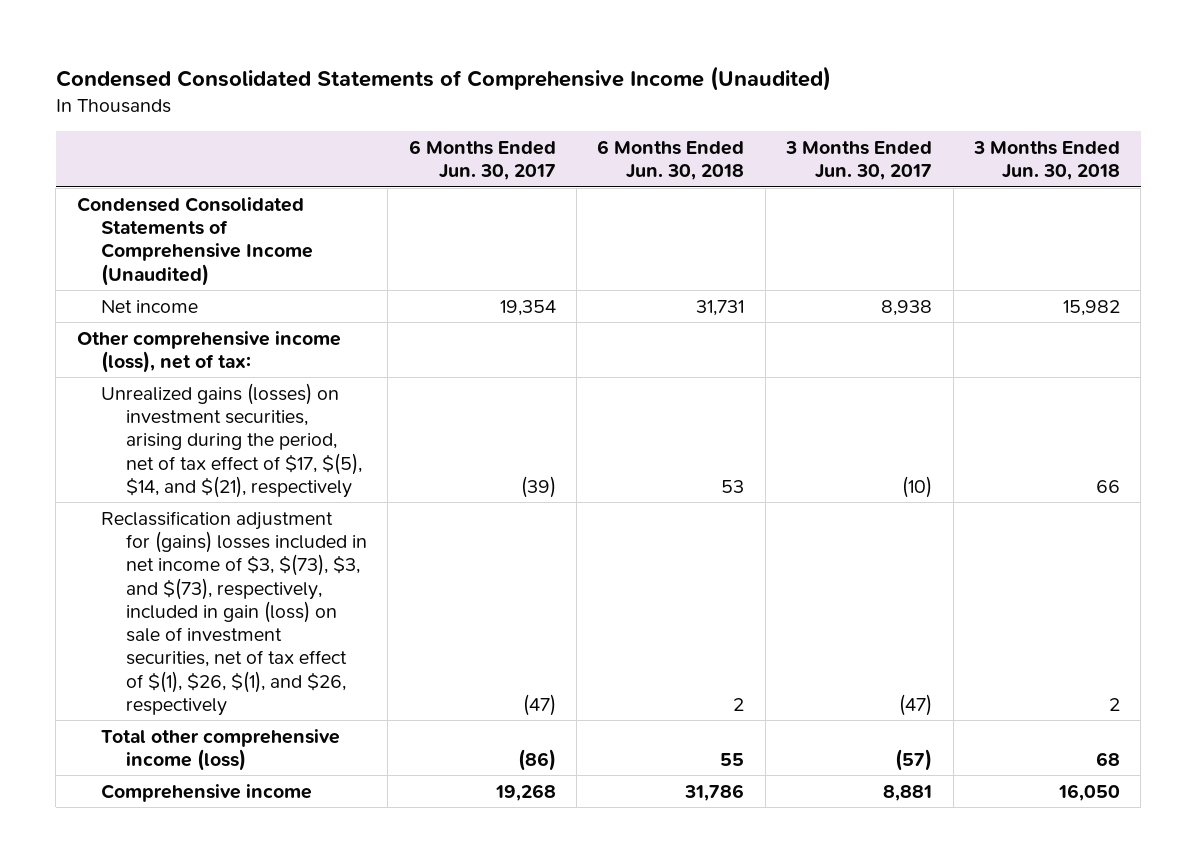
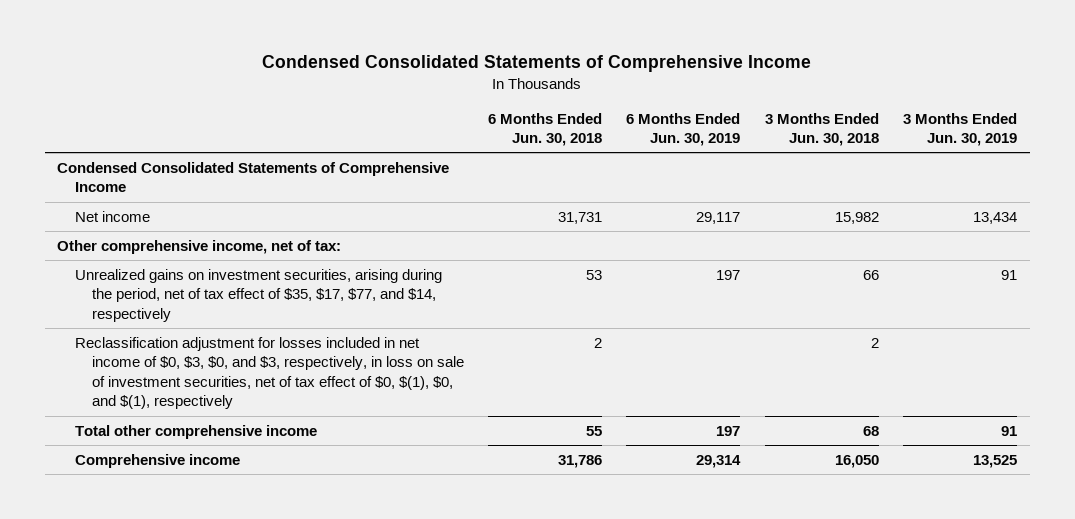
- Condensed Consolidated Statements of Comprehensive Income (Unaudited)
+ Condensed Consolidated Statements of Comprehensive Income
- | 6 Months Ended Jun. 30, 2017 | 6 Months Ended Jun. 30, 2018 | 3 Months Ended Jun. 30, 2017 | 3 Months Ended Jun. 30, 2018
+ | 6 Months Ended Jun. 30, 2018 | 6 Months Ended Jun. 30, 2019 | 3 Months Ended Jun. 30, 2018 | 3 Months Ended Jun. 30, 2019
- Condensed Consolidated Statements of Comprehensive Income (Unaudited)
+ Condensed Consolidated Statements of Comprehensive Income
- Other comprehensive income (loss), net of tax:
- Unrealized gains (losses) on investment securities, arising during the period, net of tax effect of $17, $(5), $14, and $(21), respectively | (39) | 53 | (10) | 66
- Reclassification adjustment for (gains) losses included in net income of $3, $(73), $3, and $(73), respectively, included in gain (loss) on sale of investment securities, net of tax effect of $(1), $26, $(1), and $26, respectively | (47) | 2 | (47) | 2
- Total other comprehensive income (loss) | (86) | 55 | (57) | 68
+ Other comprehensive income, net of tax:
+ Unrealized gains on investment securities, arising during the period, net of tax effect of $35, $17, $77, and $14, respectively | 53 | 197 | 66 | 91
+ Reclassification adjustment for losses included in net income of $0, $3, $0, and $3, respectively, in loss on sale of investment securities, net of tax effect of $0, $(1), $0, and $(1), respectively | 2 | | 2 |
+ Total other comprehensive income | 55 | 197 | 68 | 91

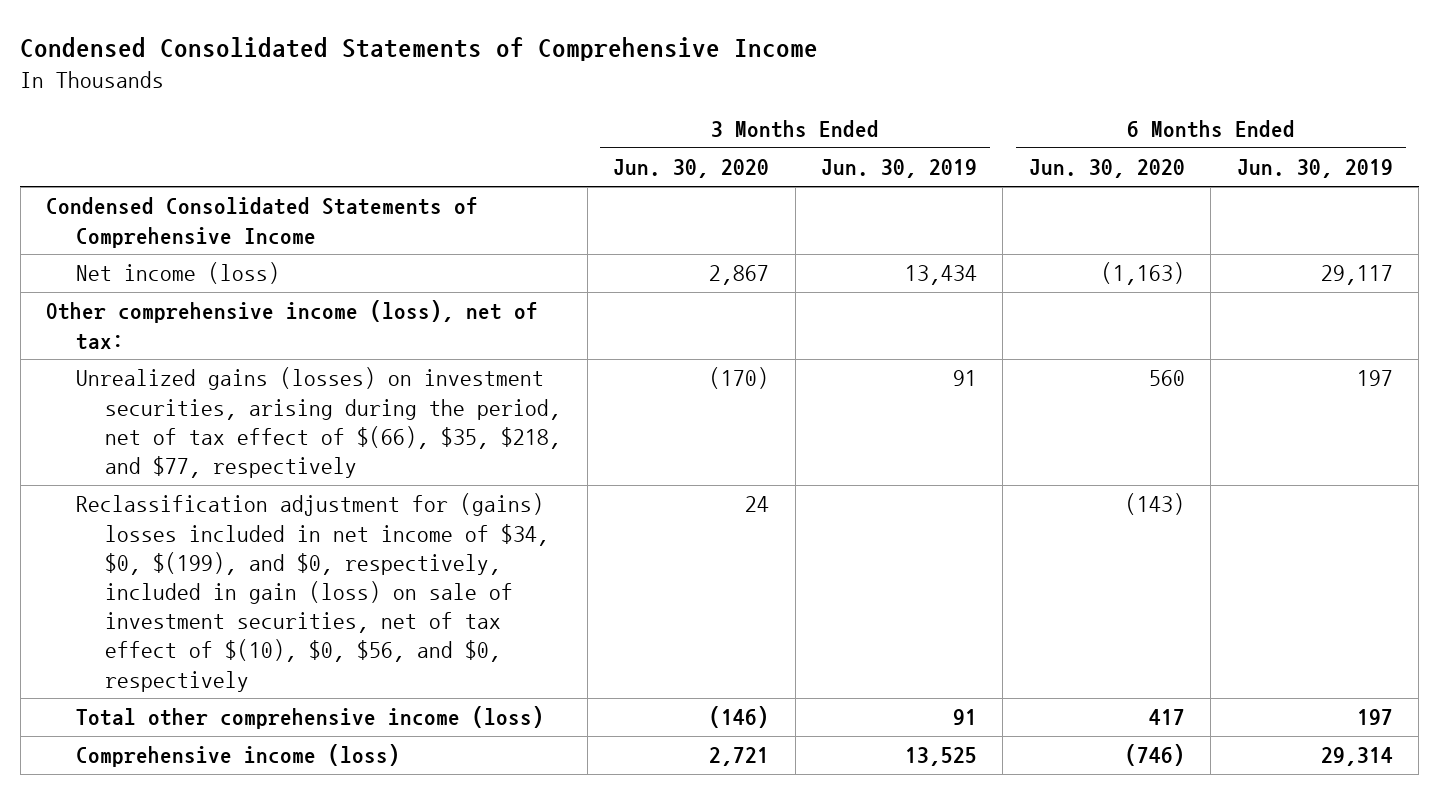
- | 6 Months Ended Jun. 30, 2018 | 6 Months Ended Jun. 30, 2019 | 3 Months Ended Jun. 30, 2018 | 3 Months Ended Jun. 30, 2019
+ | 3 Months Ended Jun. 30, 2020 | 3 Months Ended Jun. 30, 2019 | 6 Months Ended Jun. 30, 2020 | 6 Months Ended Jun. 30, 2019
- Net income | 31,731 | 29,117 | 15,982 | 13,434
- Other comprehensive income, net of tax:
- Unrealized gains on investment securities, arising during the period, net of tax effect of $35, $17, $77, and $14, respectively | 53 | 197 | 66 | 91
- Reclassification adjustment for losses included in net income of $0, $3, $0, and $3, respectively, in loss on sale of investment securities, net of tax effect of $0, $(1), $0, and $(1), respectively | 2 | | 2 |
- Total other comprehensive income | 55 | 197 | 68 | 91
- Comprehensive income | 31,786 | 29,314 | 16,050 | 13,525
+ Net income (loss) | 2,867 | 13,434 | (1,163) | 29,117
+ Other comprehensive income (loss), net of tax:
+ Unrealized gains (losses) on investment securities, arising during the period, net of tax effect of $(66), $35, $218, and $77, respectively | (170) | 91 | 560 | 197
+ Reclassification adjustment for (gains) losses included in net income of $34, $0, $(199), and $0, respectively, included in gain (loss) on sale of investment securities, net of tax effect of $(10), $0, $56, and $0, respectively | 24 | | (143) |
+ Total other comprehensive income (loss) | (146) | 91 | 417 | 197
+ Comprehensive income (loss) | 2,721 | 13,525 | (746) | 29,314

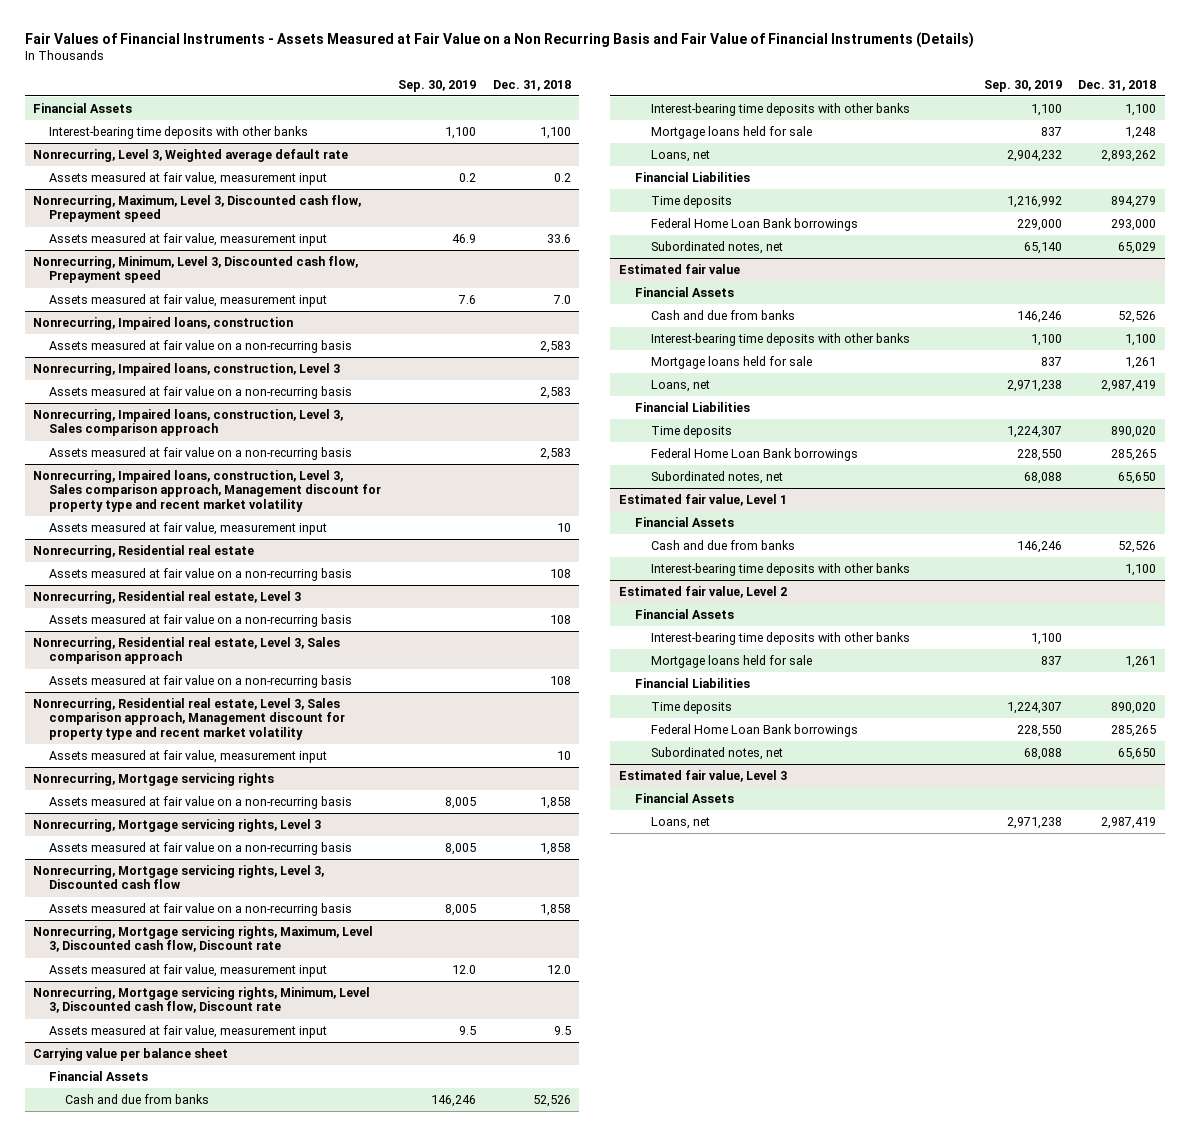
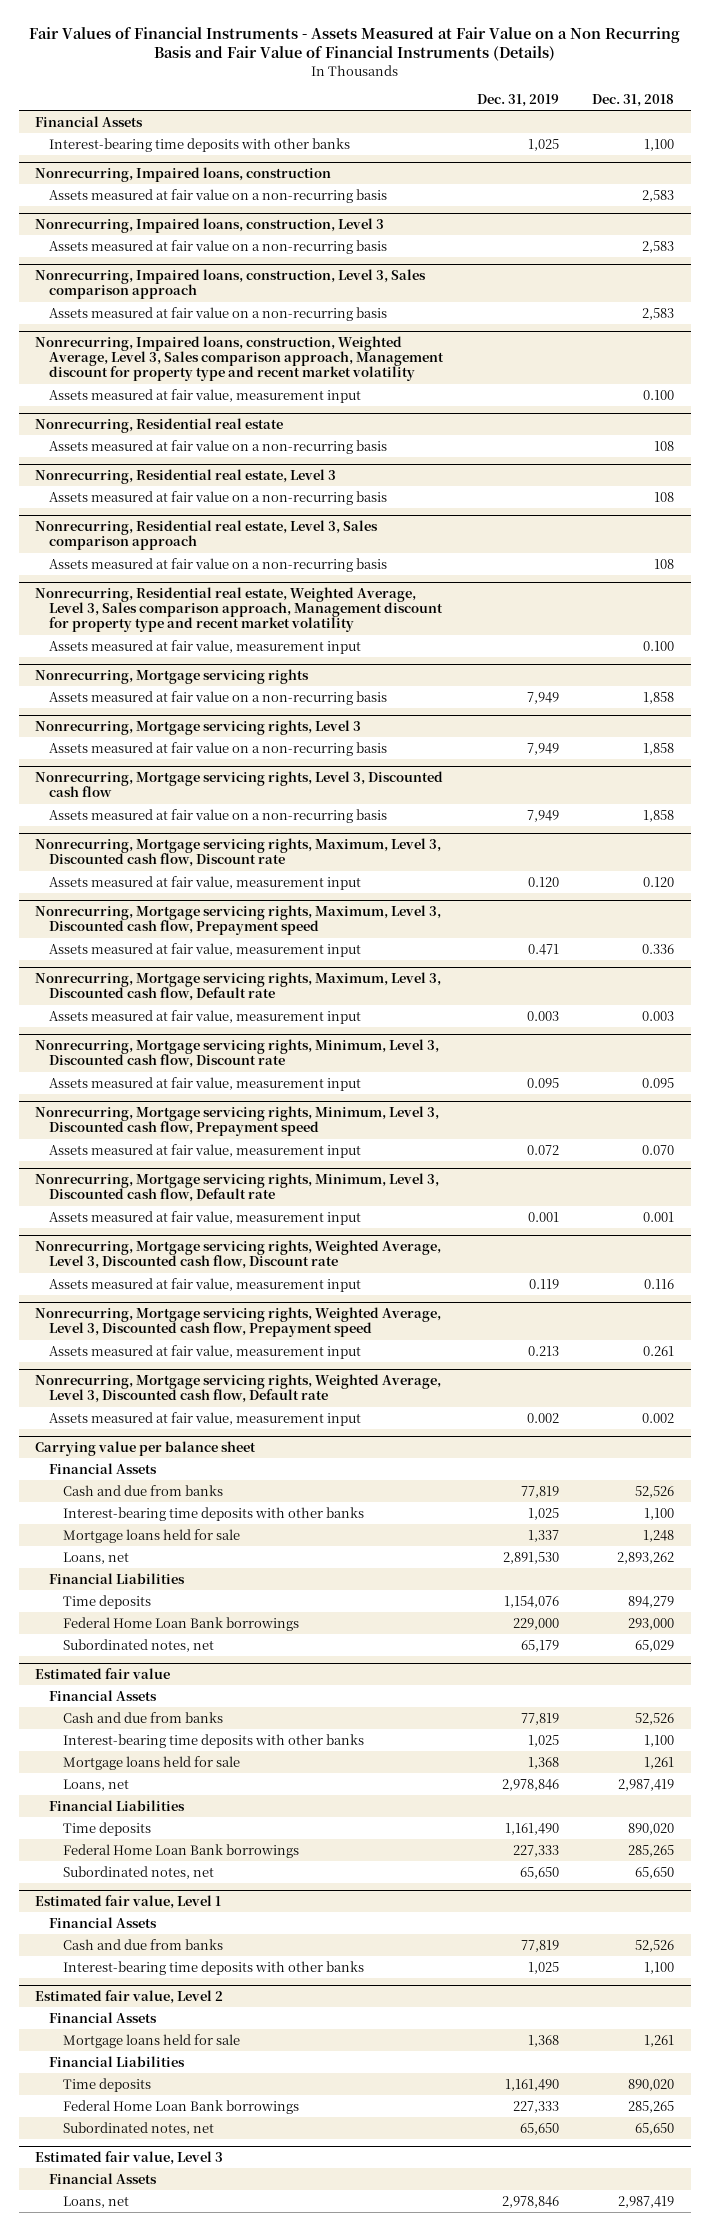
- | Sep. 30, 2019 | Dec. 31, 2018
+ | Dec. 31, 2019 | Dec. 31, 2018
- Nonrecurring, Level 3, Weighted average default rate
- Assets measured at fair value, measurement input | 0.2 | 0.2
- Nonrecurring, Maximum, Level 3, Discounted cash flow, Prepayment speed
- Assets measured at fair value, measurement input | 46.9 | 33.6
- Nonrecurring, Minimum, Level 3, Discounted cash flow, Prepayment speed
- Assets measured at fair value, measurement input | 7.6 | 7.0
- Nonrecurring, Impaired loans, construction, Level 3, Sales comparison approach, Management discount for property type and recent market volatility
- Assets measured at fair value, measurement input | | 10
+ Nonrecurring, Impaired loans, construction, Weighted Average, Level 3, Sales comparison approach, Management discount for property type and recent market volatility
+ Assets measured at fair value, measurement input | | 0.100
- Nonrecurring, Residential real estate, Level 3, Sales comparison approach, Management discount for property type and recent market volatility
- Assets measured at fair value, measurement input | | 10
+ Nonrecurring, Residential real estate, Weighted Average, Level 3, Sales comparison approach, Management discount for property type and recent market volatility
+ Assets measured at fair value, measurement input | | 0.100
@ Nonrecurring, Mortgage servicing rights, Maximum, Level 3, Discounted cash flow, Discount rate
- Assets measured at fair value, measurement input | 12.0 | 12.0
+ Assets measured at fair value, measurement input | 0.120 | 0.120
+ Nonrecurring, Mortgage servicing rights, Maximum, Level 3, Discounted cash flow, Prepayment speed
+ Assets measured at fair value, measurement input | 0.471 | 0.336
+ Nonrecurring, Mortgage servicing rights, Maximum, Level 3, Discounted cash flow, Default rate
+ Assets measured at fair value, measurement input | 0.003 | 0.003
@ Nonrecurring, Mortgage servicing rights, Minimum, Level 3, Discounted cash flow, Discount rate
- Assets measured at fair value, measurement input | 9.5 | 9.5
+ Assets measured at fair value, measurement input | 0.095 | 0.095
+ Nonrecurring, Mortgage servicing rights, Minimum, Level 3, Discounted cash flow, Prepayment speed
+ Assets measured at fair value, measurement input | 0.072 | 0.070
+ Nonrecurring, Mortgage servicing rights, Minimum, Level 3, Discounted cash flow, Default rate
+ Assets measured at fair value, measurement input | 0.001 | 0.001
+ Nonrecurring, Mortgage servicing rights, Weighted Average, Level 3, Discounted cash flow, Discount rate
+ Assets measured at fair value, measurement input | 0.119 | 0.116
+ Nonrecurring, Mortgage servicing rights, Weighted Average, Level 3, Discounted cash flow, Prepayment speed
+ Assets measured at fair value, measurement input | 0.213 | 0.261
+ Nonrecurring, Mortgage servicing rights, Weighted Average, Level 3, Discounted cash flow, Default rate
+ Assets measured at fair value, measurement input | 0.002 | 0.002
@ Estimated fair value, Level 2
- Interest-bearing time deposits with other banks | 1,100 |

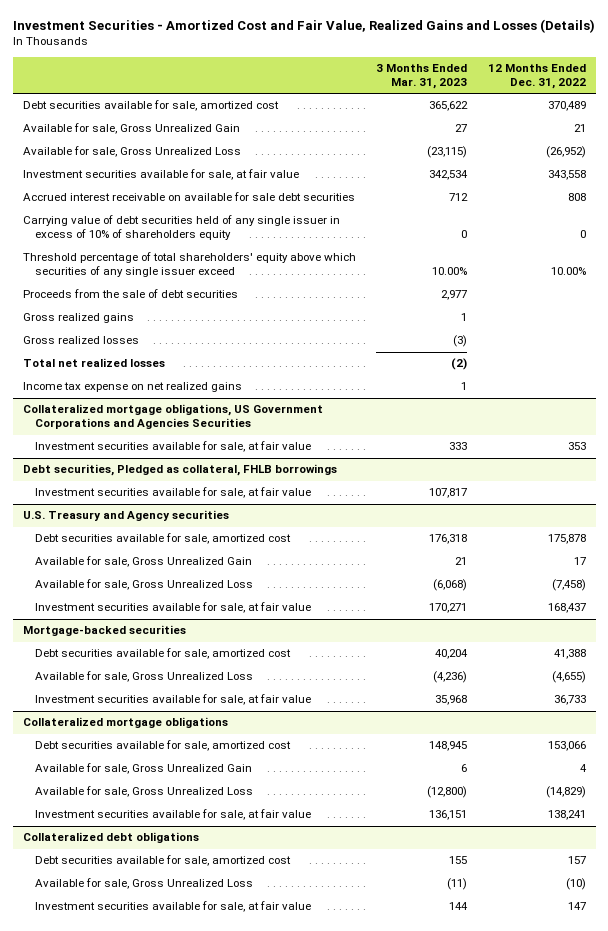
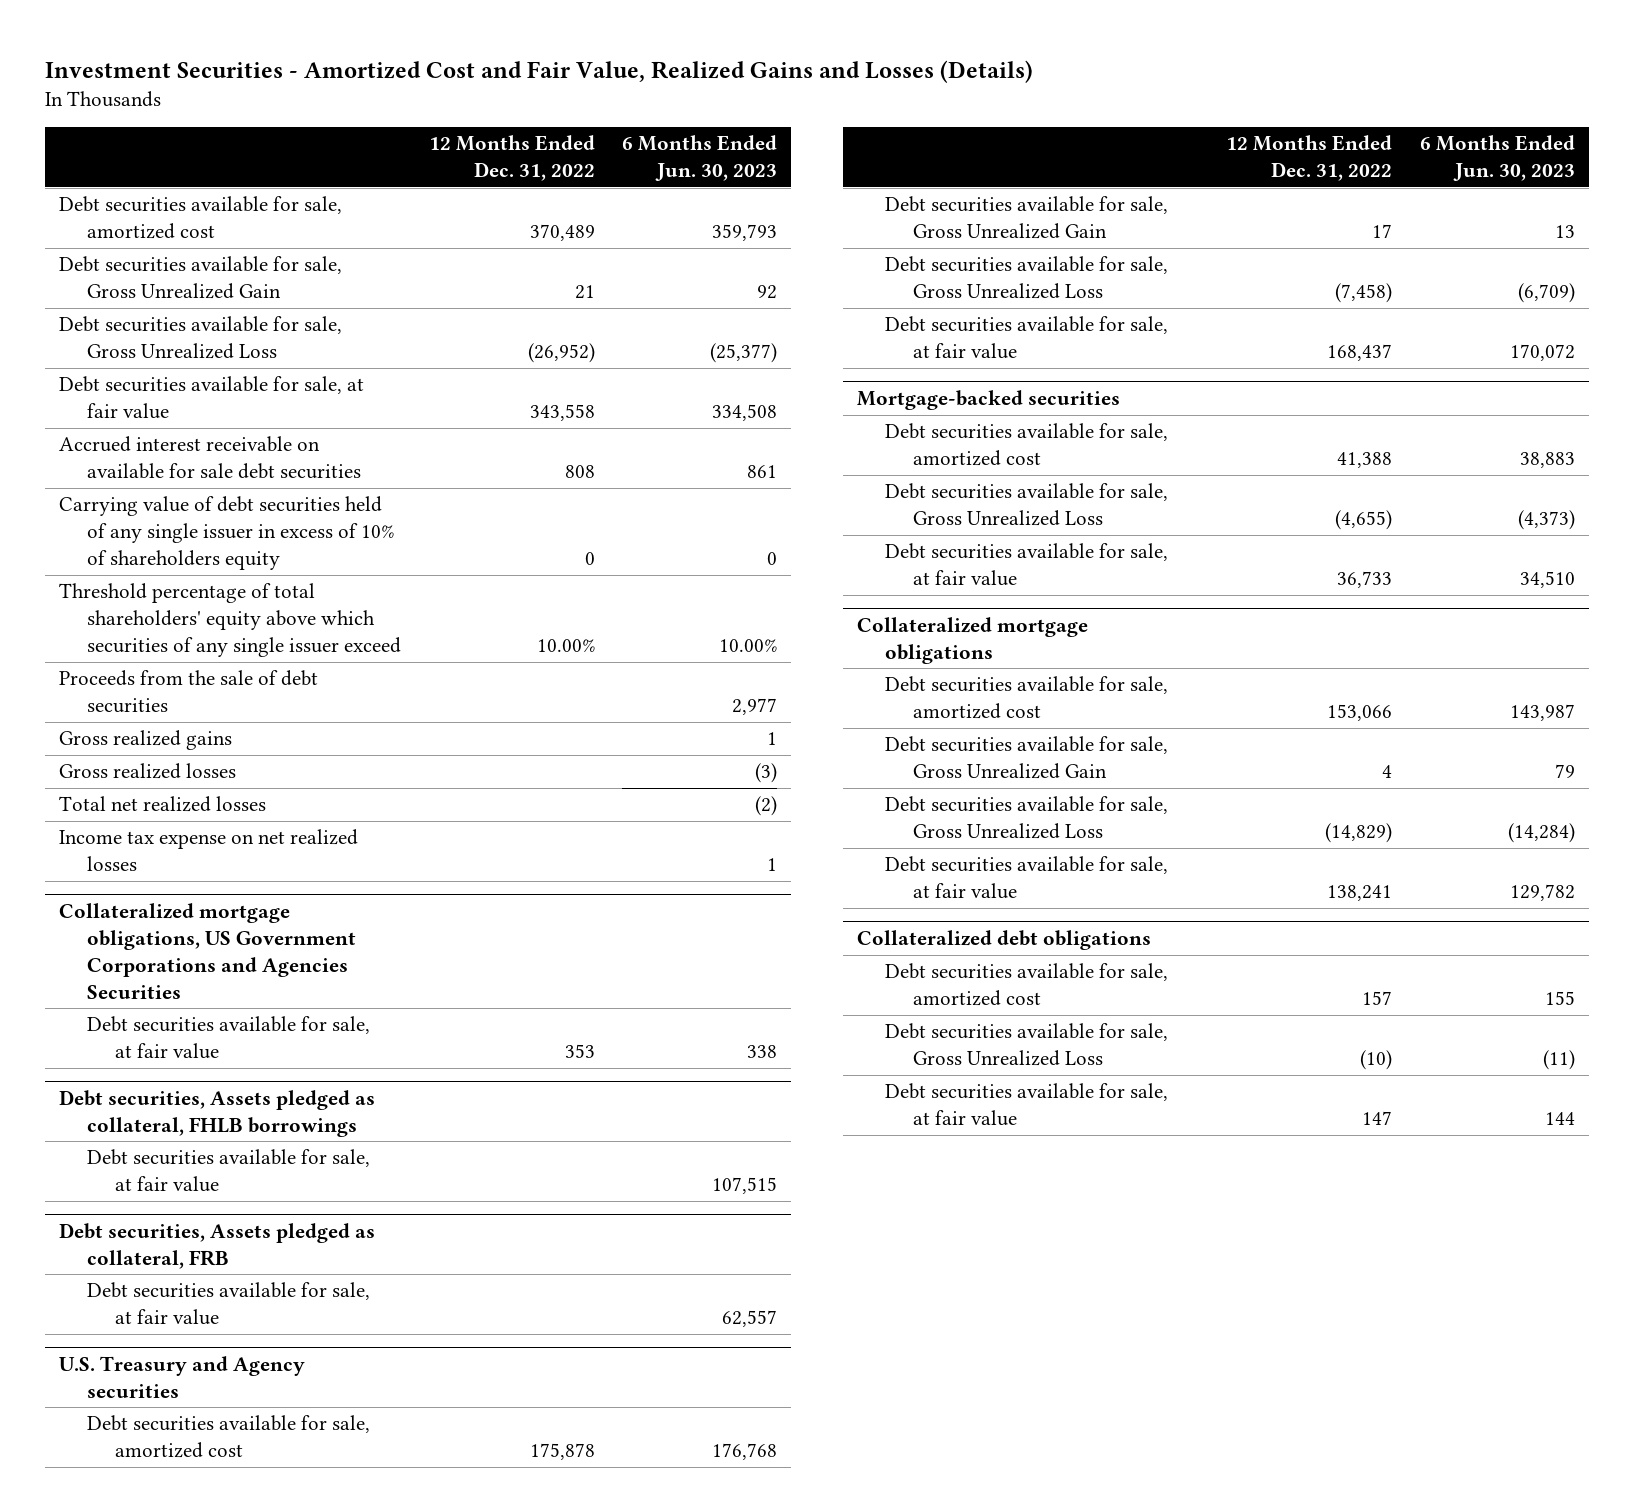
- | 3 Months Ended Mar. 31, 2023 | 12 Months Ended Dec. 31, 2022
+ | 12 Months Ended Dec. 31, 2022 | 6 Months Ended Jun. 30, 2023
- Available for sale, Gross Unrealized Gain | 27 | 21
- Available for sale, Gross Unrealized Loss | (23,115) | (26,952)
- Investment securities available for sale, at fair value | 342,534 | 343,558
+ Debt securities available for sale, Gross Unrealized Gain | 21 | 92
+ Debt securities available for sale, Gross Unrealized Loss | (26,952) | (25,377)
+ Debt securities available for sale, at fair value | 343,558 | 334,508
- Income tax expense on net realized gains | 1 |
+ Income tax expense on net realized losses | | 1
@ Collateralized mortgage obligations, US Government Corporations and Agencies Securities
- Investment securities available for sale, at fair value | 333 | 353
- Debt securities, Pledged as collateral, FHLB borrowings
- Investment securities available for sale, at fair value | 107,817 |
@ Collateralized mortgage obligations, US Government Corporations and Agencies Securities
+ Debt securities available for sale, at fair value | 353 | 338
+ Debt securities, Assets pledged as collateral, FHLB borrowings
+ Debt securities available for sale, at fair value | | 107,515
+ Debt securities, Assets pledged as collateral, FRB
+ Debt securities available for sale, at fair value | | 62,557
@ U.S. Treasury and Agency securities
- Available for sale, Gross Unrealized Gain | 21 | 17
- Available for sale, Gross Unrealized Loss | (6,068) | (7,458)
- Investment securities available for sale, at fair value | 170,271 | 168,437
+ Debt securities available for sale, Gross Unrealized Gain | 17 | 13
+ Debt securities available for sale, Gross Unrealized Loss | (7,458) | (6,709)
+ Debt securities available for sale, at fair value | 168,437 | 170,072
@ Mortgage-backed securities
- Available for sale, Gross Unrealized Loss | (4,236) | (4,655)
- Investment securities available for sale, at fair value | 35,968 | 36,733
+ Debt securities available for sale, Gross Unrealized Loss | (4,655) | (4,373)
+ Debt securities available for sale, at fair value | 36,733 | 34,510
@ Collateralized mortgage obligations
- Available for sale, Gross Unrealized Gain | 6 | 4
- Available for sale, Gross Unrealized Loss | (12,800) | (14,829)
- Investment securities available for sale, at fair value | 136,151 | 138,241
+ Debt securities available for sale, Gross Unrealized Gain | 4 | 79
+ Debt securities available for sale, Gross Unrealized Loss | (14,829) | (14,284)
+ Debt securities available for sale, at fair value | 138,241 | 129,782
@ Collateralized debt obligations
- Available for sale, Gross Unrealized Loss | (11) | (10)
- Investment securities available for sale, at fair value | 144 | 147
+ Debt securities available for sale, Gross Unrealized Loss | (10) | (11)
+ Debt securities available for sale, at fair value | 147 | 144

